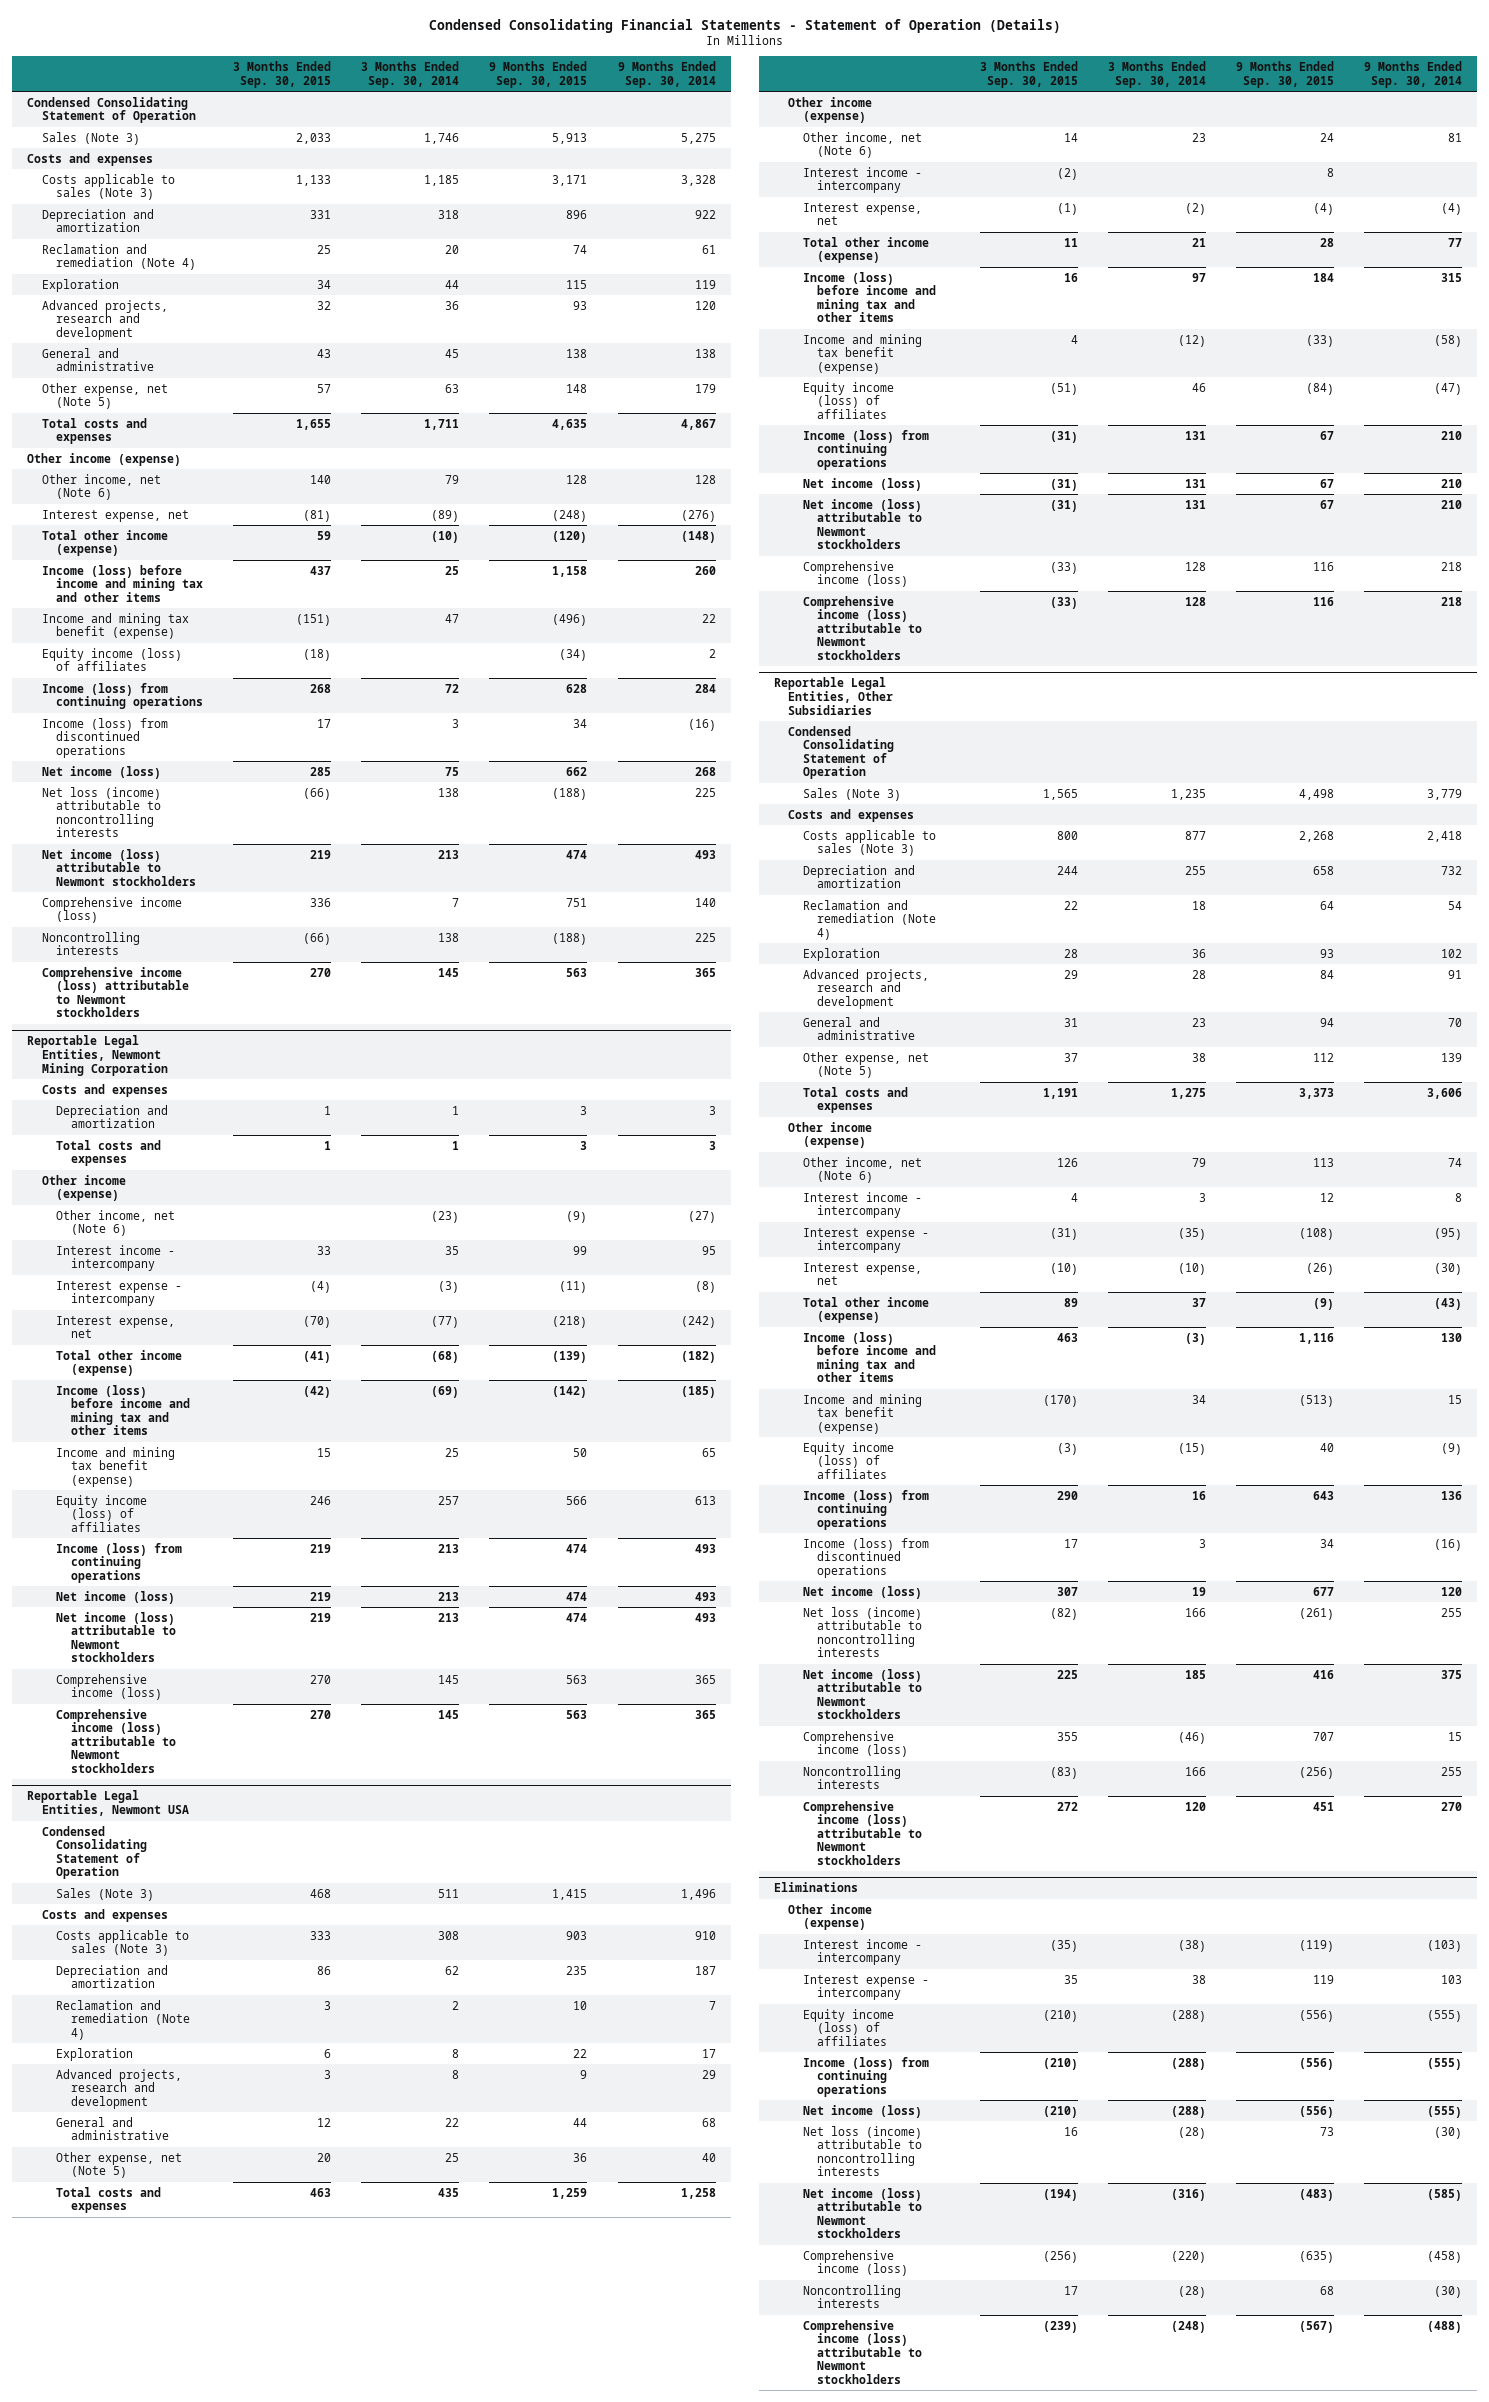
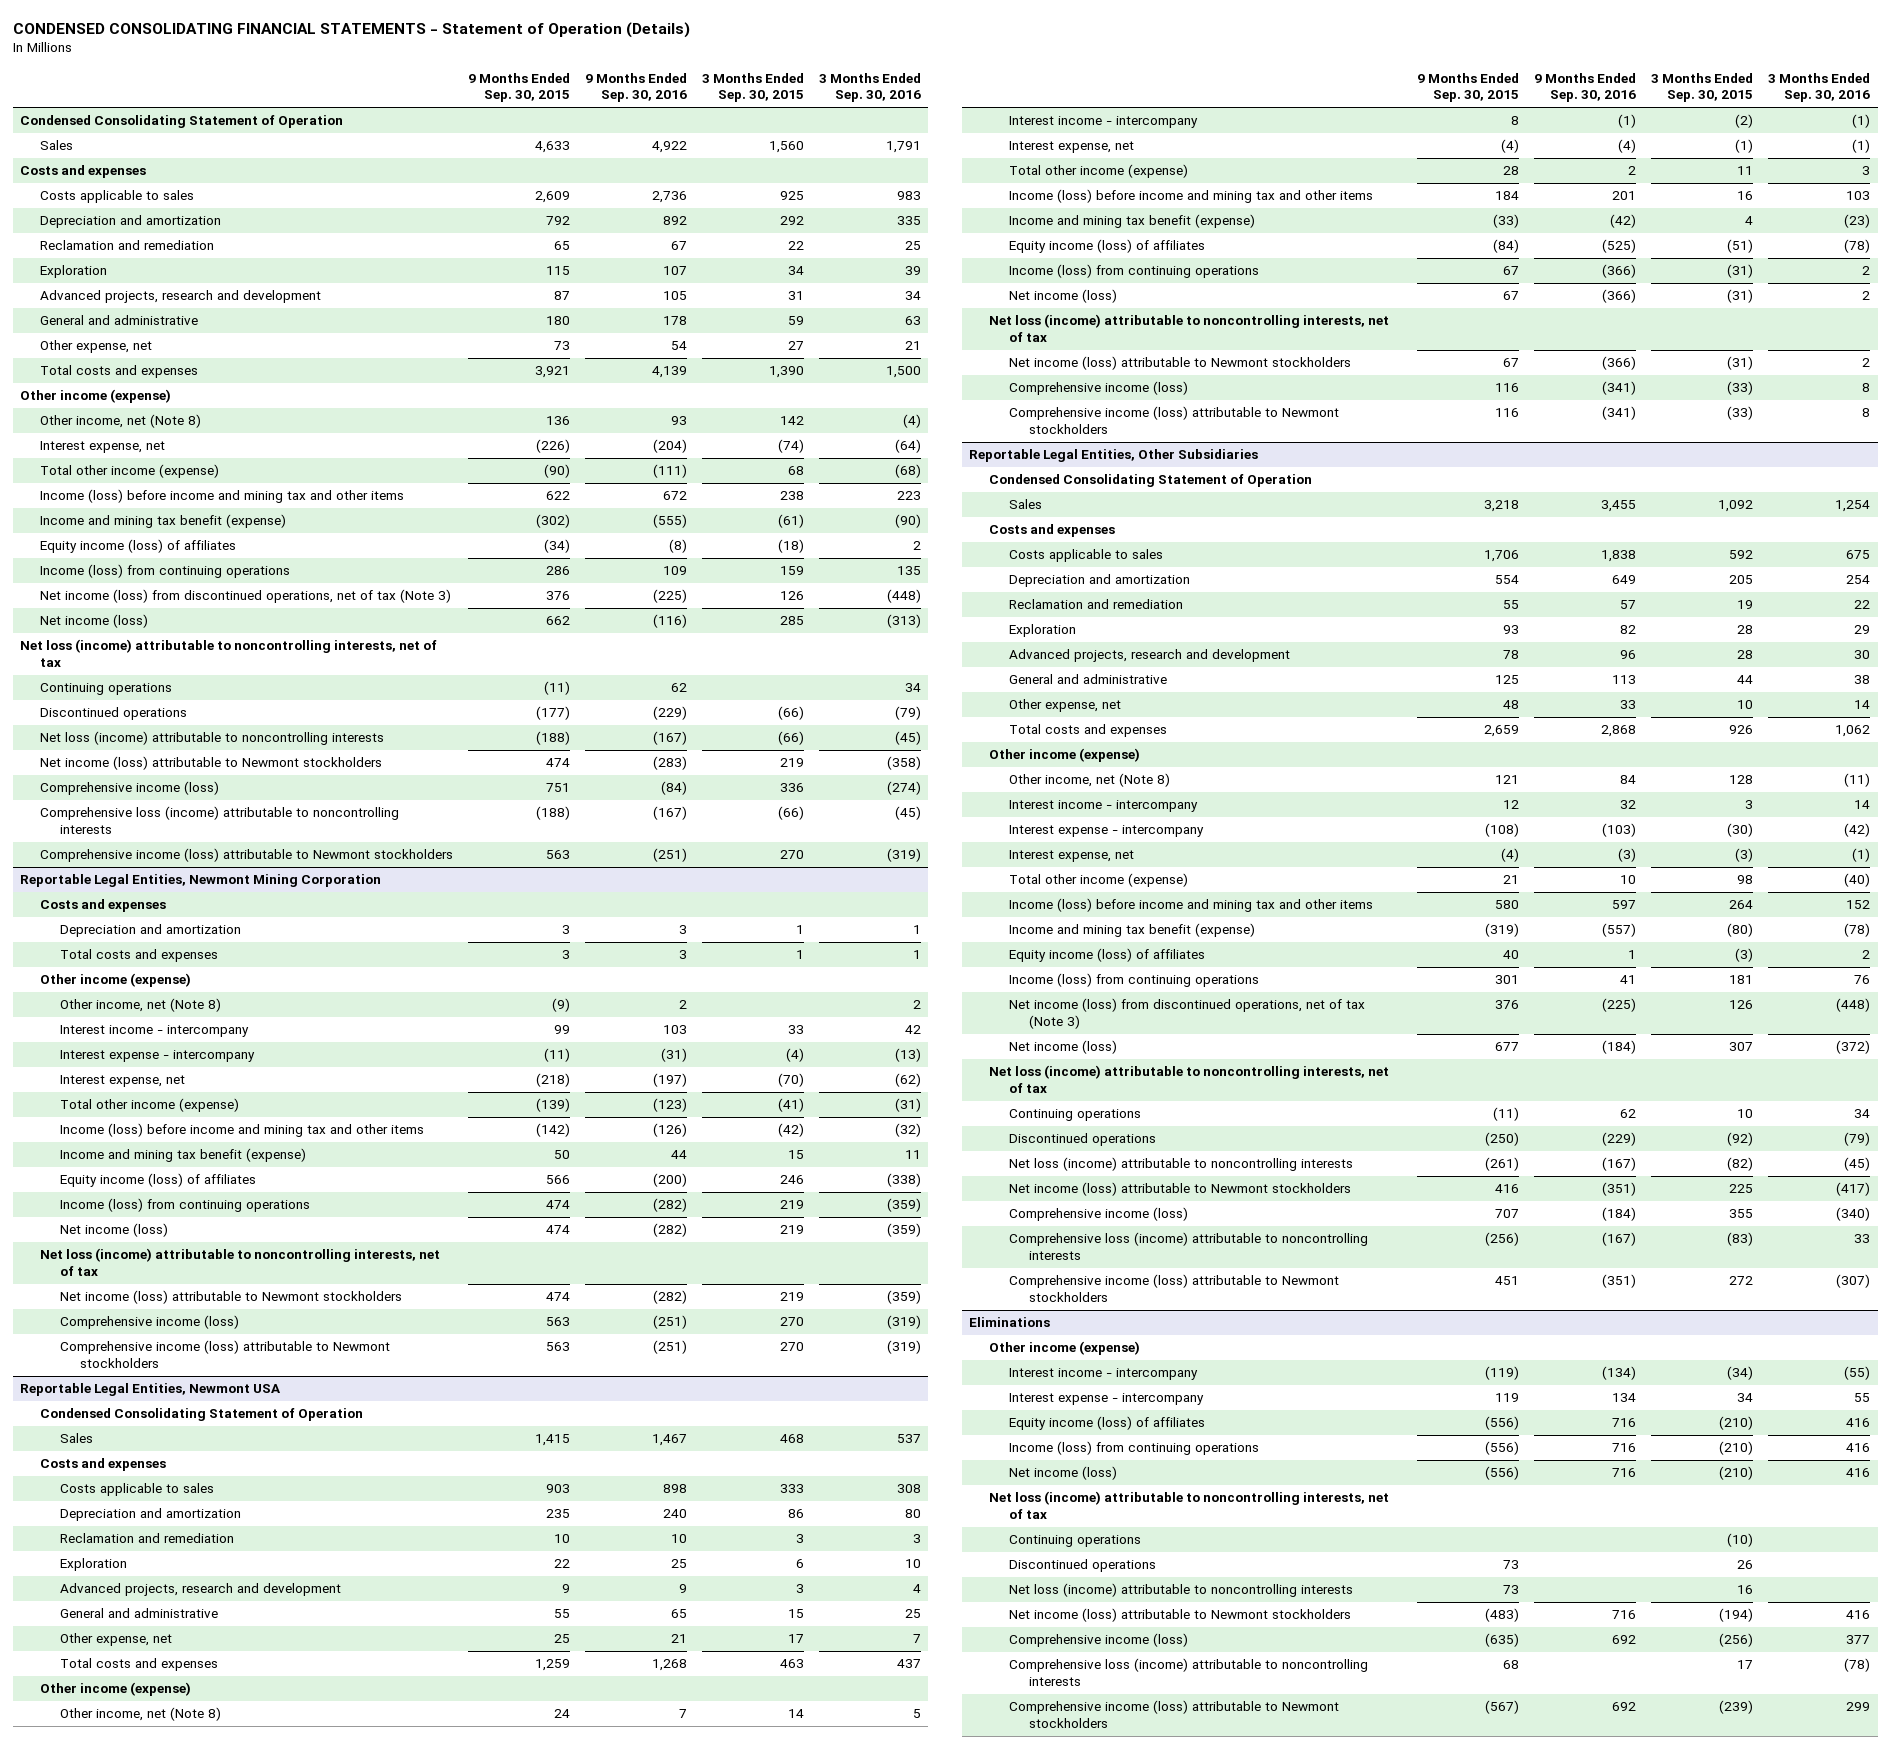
- Condensed Consolidating Financial Statements - Statement of Operation (Details)
+ CONDENSED CONSOLIDATING FINANCIAL STATEMENTS - Statement of Operation (Details)
- | 3 Months Ended Sep. 30, 2015 | 3 Months Ended Sep. 30, 2014 | 9 Months Ended Sep. 30, 2015 | 9 Months Ended Sep. 30, 2014
+ | 9 Months Ended Sep. 30, 2015 | 9 Months Ended Sep. 30, 2016 | 3 Months Ended Sep. 30, 2015 | 3 Months Ended Sep. 30, 2016
- Sales (Note 3) | 2,033 | 1,746 | 5,913 | 5,275
+ Sales | 4,633 | 4,922 | 1,560 | 1,791
- Costs applicable to sales (Note 3) | 1,133 | 1,185 | 3,171 | 3,328
- Depreciation and amortization | 331 | 318 | 896 | 922
- Reclamation and remediation (Note 4) | 25 | 20 | 74 | 61
+ Costs applicable to sales | 2,609 | 2,736 | 925 | 983
+ Depreciation and amortization | 792 | 892 | 292 | 335
+ Reclamation and remediation | 65 | 67 | 22 | 25
- Advanced projects, research and development | 32 | 36 | 93 | 120
- General and administrative | 43 | 45 | 138 | 138
- Other expense, net (Note 5) | 57 | 63 | 148 | 179
- Total costs and expenses | 1,655 | 1,711 | 4,635 | 4,867
+ Advanced projects, research and development | 87 | 105 | 31 | 34
+ General and administrative | 180 | 178 | 59 | 63
+ Other expense, net | 73 | 54 | 27 | 21
+ Total costs and expenses | 3,921 | 4,139 | 1,390 | 1,500
- Other income, net (Note 6) | 140 | 79 | 128 | 128
- Interest expense, net | (81) | (89) | (248) | (276)
- Total other income (expense) | 59 | (10) | (120) | (148)
- Income (loss) before income and mining tax and other items | 437 | 25 | 1,158 | 260
- Income and mining tax benefit (expense) | (151) | 47 | (496) | 22
+ Other income, net (Note 8) | 136 | 93 | 142 | (4)
+ Interest expense, net | (226) | (204) | (74) | (64)
+ Total other income (expense) | (90) | (111) | 68 | (68)
+ Income (loss) before income and mining tax and other items | 622 | 672 | 238 | 223
+ Income and mining tax benefit (expense) | (302) | (555) | (61) | (90)
- Income (loss) from continuing operations | 268 | 72 | 628 | 284
- Income (loss) from discontinued operations | 17 | 3 | 34 | (16)
+ Income (loss) from continuing operations | 286 | 109 | 159 | 135
+ Net income (loss) from discontinued operations, net of tax (Note 3) | 376 | (225) | 126 | (448)
+ Net loss (income) attributable to noncontrolling interests, net of tax
+ Continuing operations | (11) | 62 | | 34
+ Discontinued operations | (177) | (229) | (66) | (79)
- Noncontrolling interests | (66) | 138 | (188) | 225
+ Comprehensive loss (income) attributable to noncontrolling interests | (188) | (167) | (66) | (45)
@ Reportable Legal Entities, Newmont Mining Corporation
- Other income, net (Note 6) | | (23) | (9) | (27)
+ Other income, net (Note 8) | (9) | 2 | | 2
+ Net loss (income) attributable to noncontrolling interests, net of tax
@ Reportable Legal Entities, Newmont USA
- Sales (Note 3) | 468 | 511 | 1,415 | 1,496
+ Sales | 1,415 | 1,467 | 468 | 537
- Costs applicable to sales (Note 3) | 333 | 308 | 903 | 910
+ Costs applicable to sales | 903 | 898 | 333 | 308
- Reclamation and remediation (Note 4) | 3 | 2 | 10 | 7
+ Reclamation and remediation | 10 | 10 | 3 | 3
- General and administrative | 12 | 22 | 44 | 68
- Other expense, net (Note 5) | 20 | 25 | 36 | 40
+ General and administrative | 55 | 65 | 15 | 25
+ Other expense, net | 25 | 21 | 17 | 7
- Other income, net (Note 6) | 14 | 23 | 24 | 81
+ Other income, net (Note 8) | 24 | 7 | 14 | 5
+ Net loss (income) attributable to noncontrolling interests, net of tax
@ Reportable Legal Entities, Other Subsidiaries
- Sales (Note 3) | 1,565 | 1,235 | 4,498 | 3,779
+ Sales | 3,218 | 3,455 | 1,092 | 1,254
- Costs applicable to sales (Note 3) | 800 | 877 | 2,268 | 2,418
- Depreciation and amortization | 244 | 255 | 658 | 732
- Reclamation and remediation (Note 4) | 22 | 18 | 64 | 54
+ Costs applicable to sales | 1,706 | 1,838 | 592 | 675
+ Depreciation and amortization | 554 | 649 | 205 | 254
+ Reclamation and remediation | 55 | 57 | 19 | 22
- Advanced projects, research and development | 29 | 28 | 84 | 91
- General and administrative | 31 | 23 | 94 | 70
- Other expense, net (Note 5) | 37 | 38 | 112 | 139
- Total costs and expenses | 1,191 | 1,275 | 3,373 | 3,606
+ Advanced projects, research and development | 78 | 96 | 28 | 30
+ General and administrative | 125 | 113 | 44 | 38
+ Other expense, net | 48 | 33 | 10 | 14
+ Total costs and expenses | 2,659 | 2,868 | 926 | 1,062
- Other income, net (Note 6) | 126 | 79 | 113 | 74
- Interest income - intercompany | 4 | 3 | 12 | 8
- Interest expense - intercompany | (31) | (35) | (108) | (95)
- Interest expense, net | (10) | (10) | (26) | (30)
- Total other income (expense) | 89 | 37 | (9) | (43)
- Income (loss) before income and mining tax and other items | 463 | (3) | 1,116 | 130
- Income and mining tax benefit (expense) | (170) | 34 | (513) | 15
+ Other income, net (Note 8) | 121 | 84 | 128 | (11)
+ Interest income - intercompany | 12 | 32 | 3 | 14
+ Interest expense - intercompany | (108) | (103) | (30) | (42)
+ Interest expense, net | (4) | (3) | (3) | (1)
+ Total other income (expense) | 21 | 10 | 98 | (40)
+ Income (loss) before income and mining tax and other items | 580 | 597 | 264 | 152
+ Income and mining tax benefit (expense) | (319) | (557) | (80) | (78)
- Income (loss) from continuing operations | 290 | 16 | 643 | 136
- Income (loss) from discontinued operations | 17 | 3 | 34 | (16)
+ Income (loss) from continuing operations | 301 | 41 | 181 | 76
+ Net income (loss) from discontinued operations, net of tax (Note 3) | 376 | (225) | 126 | (448)
+ Net loss (income) attributable to noncontrolling interests, net of tax
+ Continuing operations | (11) | 62 | 10 | 34
+ Discontinued operations | (250) | (229) | (92) | (79)
- Noncontrolling interests | (83) | 166 | (256) | 255
+ Comprehensive loss (income) attributable to noncontrolling interests | (256) | (167) | (83) | 33
@ Eliminations
- Interest income - intercompany | (35) | (38) | (119) | (103)
- Interest expense - intercompany | 35 | 38 | 119 | 103
+ Interest income - intercompany | (119) | (134) | (34) | (55)
+ Interest expense - intercompany | 119 | 134 | 34 | 55
+ Net loss (income) attributable to noncontrolling interests, net of tax
+ Continuing operations | | | (10) |
+ Discontinued operations | 73 | | 26 |
- Noncontrolling interests | 17 | (28) | 68 | (30)
+ Comprehensive loss (income) attributable to noncontrolling interests | 68 | | 17 | (78)

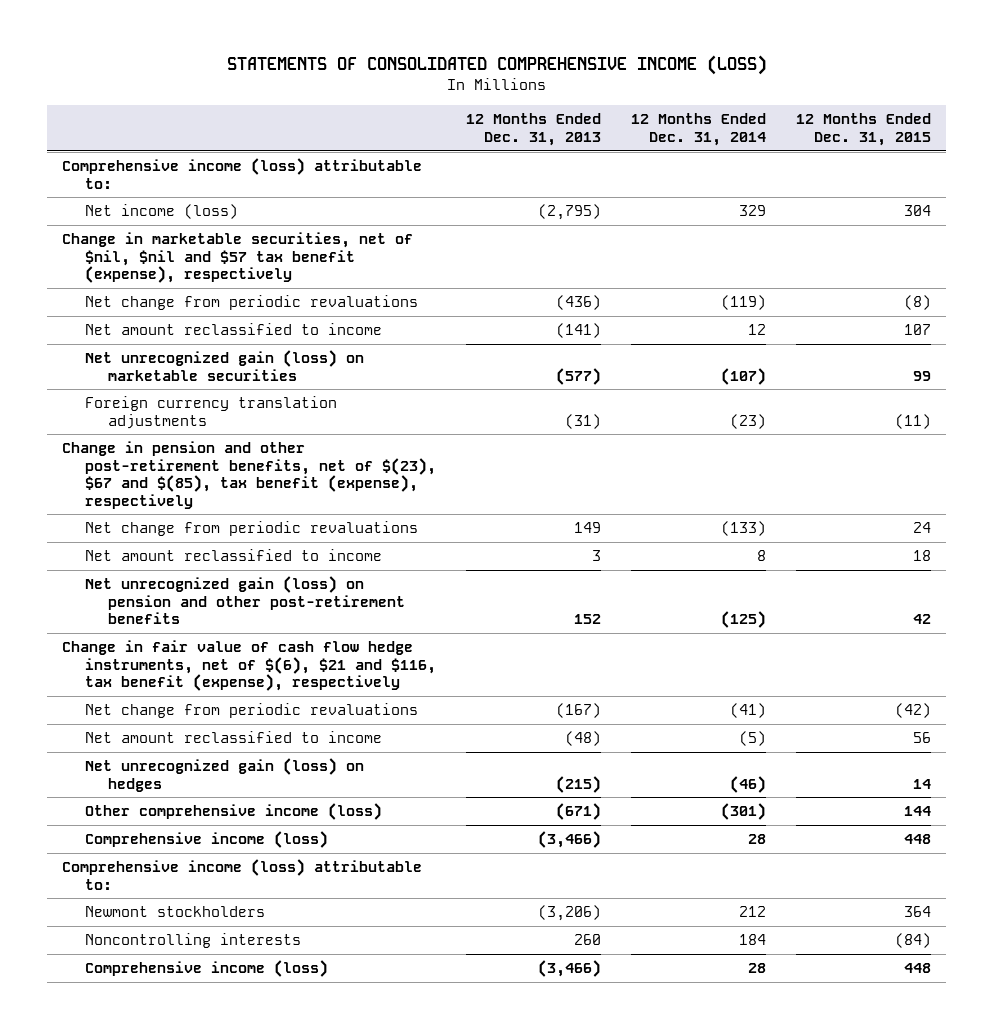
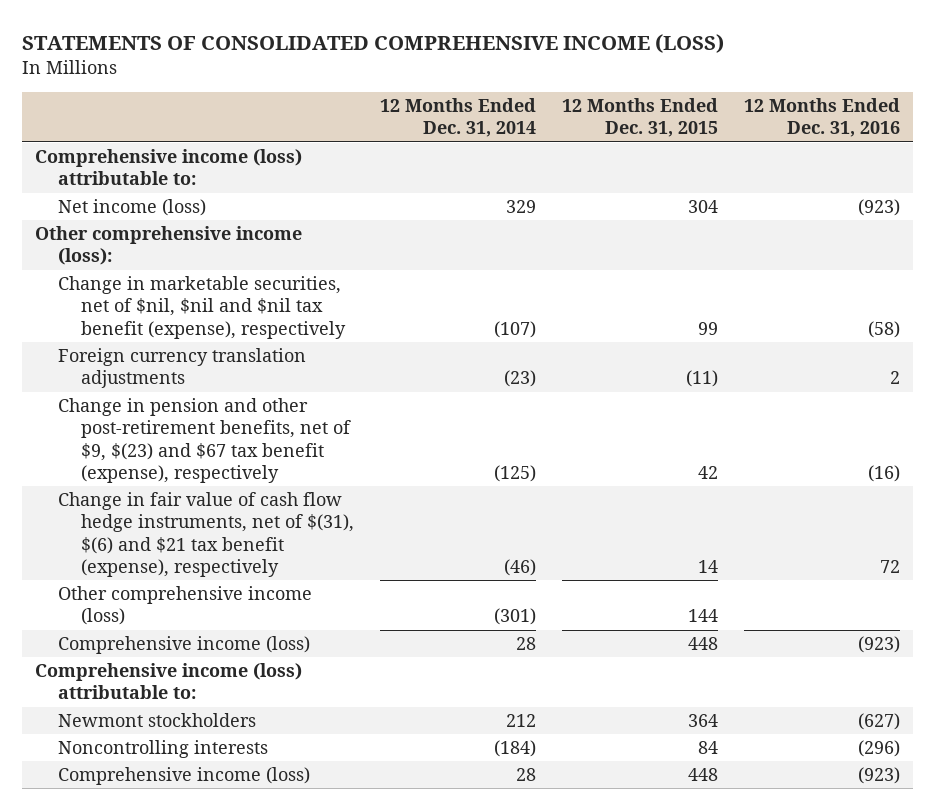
- | 12 Months Ended Dec. 31, 2013 | 12 Months Ended Dec. 31, 2014 | 12 Months Ended Dec. 31, 2015
+ | 12 Months Ended Dec. 31, 2014 | 12 Months Ended Dec. 31, 2015 | 12 Months Ended Dec. 31, 2016
- Change in marketable securities, net of $nil, $nil and $57 tax benefit (expense), respectively
- Net change from periodic revaluations | (436) | (119) | (8)
- Net amount reclassified to income | (141) | 12 | 107
- Net unrecognized gain (loss) on marketable securities | (577) | (107) | 99
+ Other comprehensive income (loss):
+ Change in marketable securities, net of $nil, $nil and $nil tax benefit (expense), respectively | (107) | 99 | (58)
- Change in pension and other post-retirement benefits, net of $(23), $67 and $(85), tax benefit (expense), respectively
- Net change from periodic revaluations | 149 | (133) | 24
- Net amount reclassified to income | 3 | 8 | 18
- Net unrecognized gain (loss) on pension and other post-retirement benefits | 152 | (125) | 42
- Change in fair value of cash flow hedge instruments, net of $(6), $21 and $116, tax benefit (expense), respectively
- Net change from periodic revaluations | (167) | (41) | (42)
- Net amount reclassified to income | (48) | (5) | 56
- Net unrecognized gain (loss) on hedges | (215) | (46) | 14
+ Change in pension and other post-retirement benefits, net of $9, $(23) and $67 tax benefit (expense), respectively | (125) | 42 | (16)
+ Change in fair value of cash flow hedge instruments, net of $(31), $(6) and $21 tax benefit (expense), respectively | (46) | 14 | 72
- Noncontrolling interests | 260 | 184 | (84)
+ Noncontrolling interests | (184) | 84 | (296)

